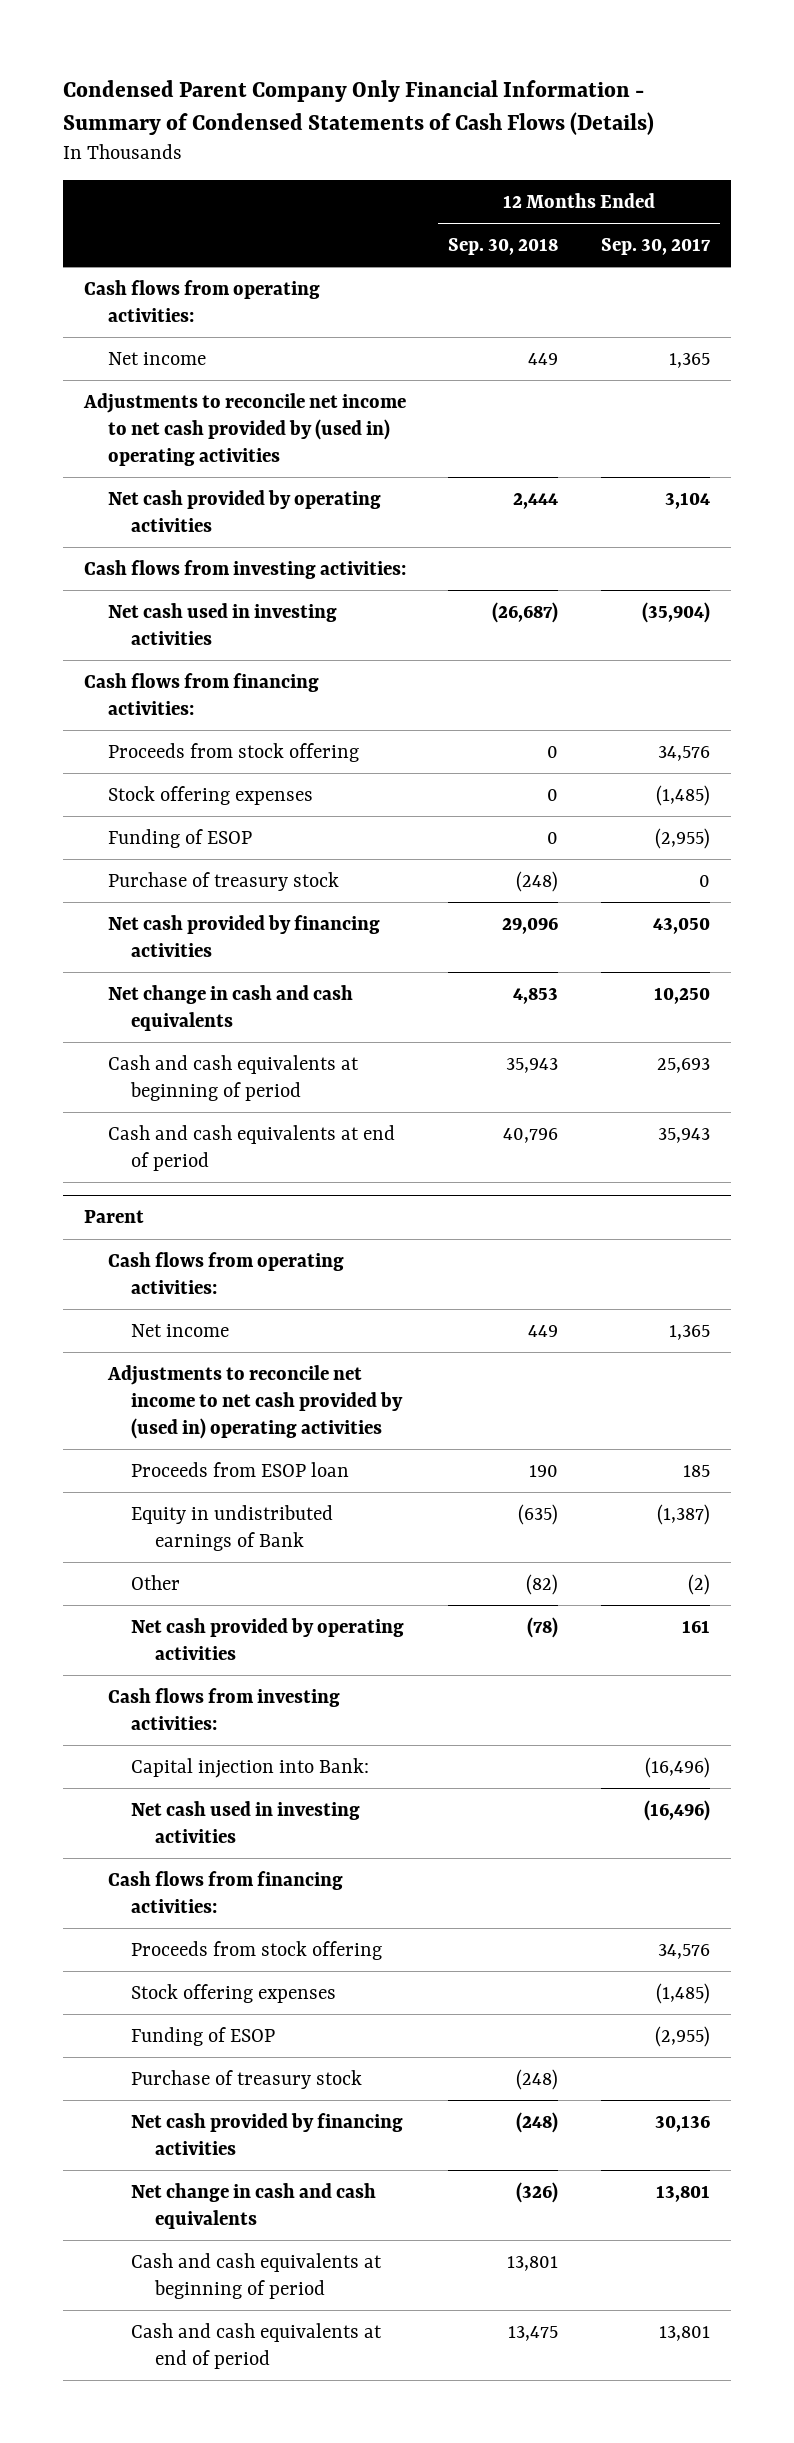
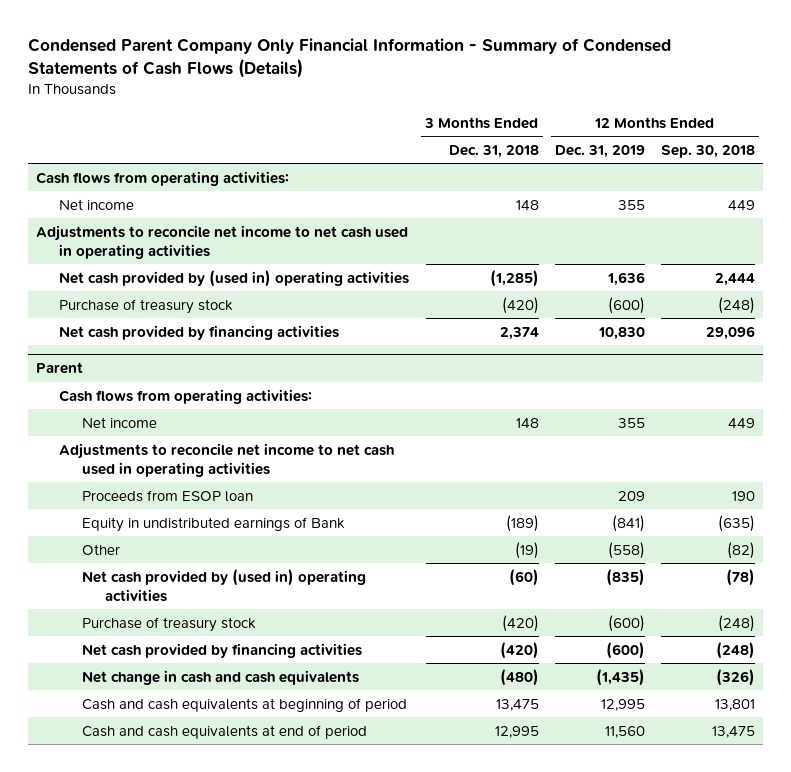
- | 12 Months Ended Sep. 30, 2018 | 12 Months Ended Sep. 30, 2017
+ | 3 Months Ended Dec. 31, 2018 | 12 Months Ended Dec. 31, 2019 | 12 Months Ended Sep. 30, 2018
- Adjustments to reconcile net income to net cash provided by (used in) operating activities
- Net cash provided by operating activities | 2,444 | 3,104
- Cash flows from investing activities:
- Net cash used in investing activities | (26,687) | (35,904)
- Cash flows from financing activities:
- Proceeds from stock offering | 0 | 34,576
- Stock offering expenses | 0 | (1,485)
- Funding of ESOP | 0 | (2,955)
+ Adjustments to reconcile net income to net cash used in operating activities
+ Net cash provided by (used in) operating activities | (1,285) | 1,636 | 2,444
- Net change in cash and cash equivalents | 4,853 | 10,250
- Cash and cash equivalents at beginning of period | 35,943 | 25,693
- Cash and cash equivalents at end of period | 40,796 | 35,943
@ Parent
- Adjustments to reconcile net income to net cash provided by (used in) operating activities
+ Adjustments to reconcile net income to net cash used in operating activities
- Net cash provided by operating activities | (78) | 161
- Cash flows from investing activities:
- Capital injection into Bank: | | (16,496)
- Net cash used in investing activities | | (16,496)
- Cash flows from financing activities:
- Proceeds from stock offering | | 34,576
- Stock offering expenses | | (1,485)
- Funding of ESOP | | (2,955)
+ Net cash provided by (used in) operating activities | (60) | (835) | (78)

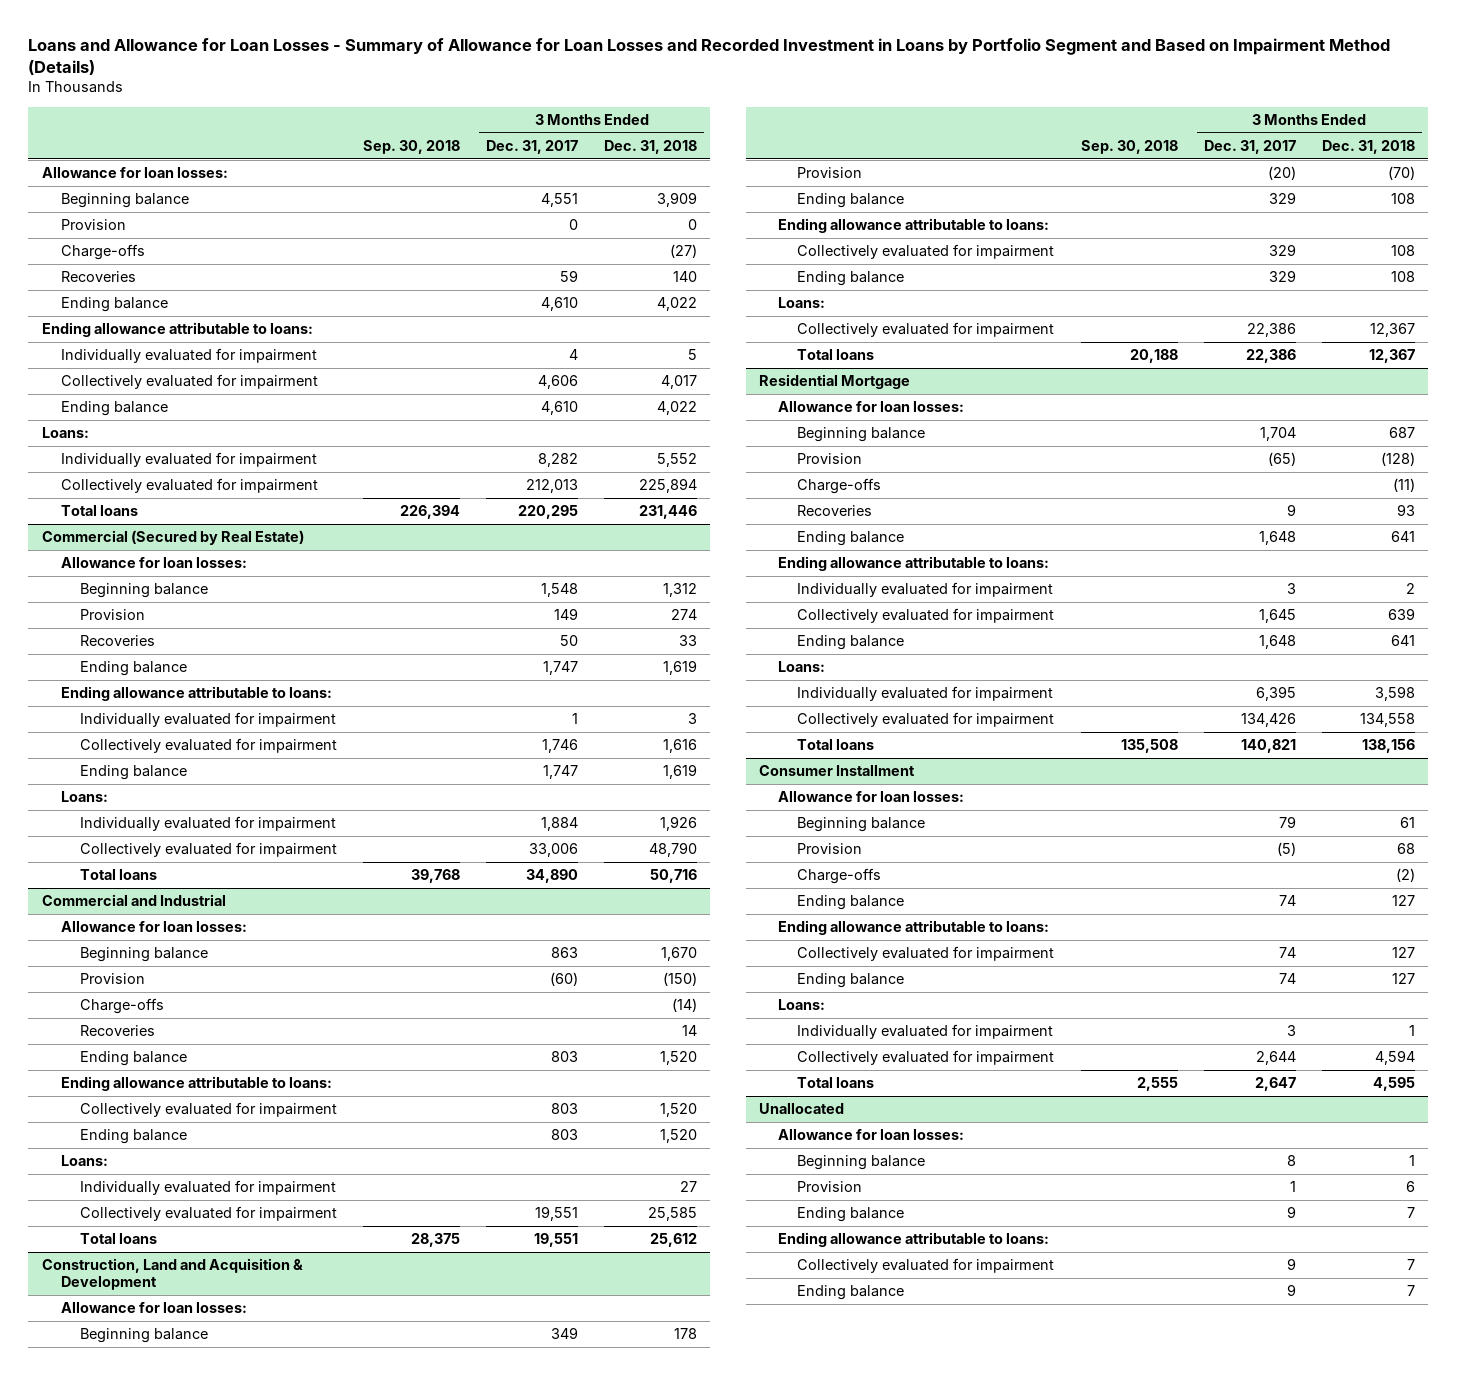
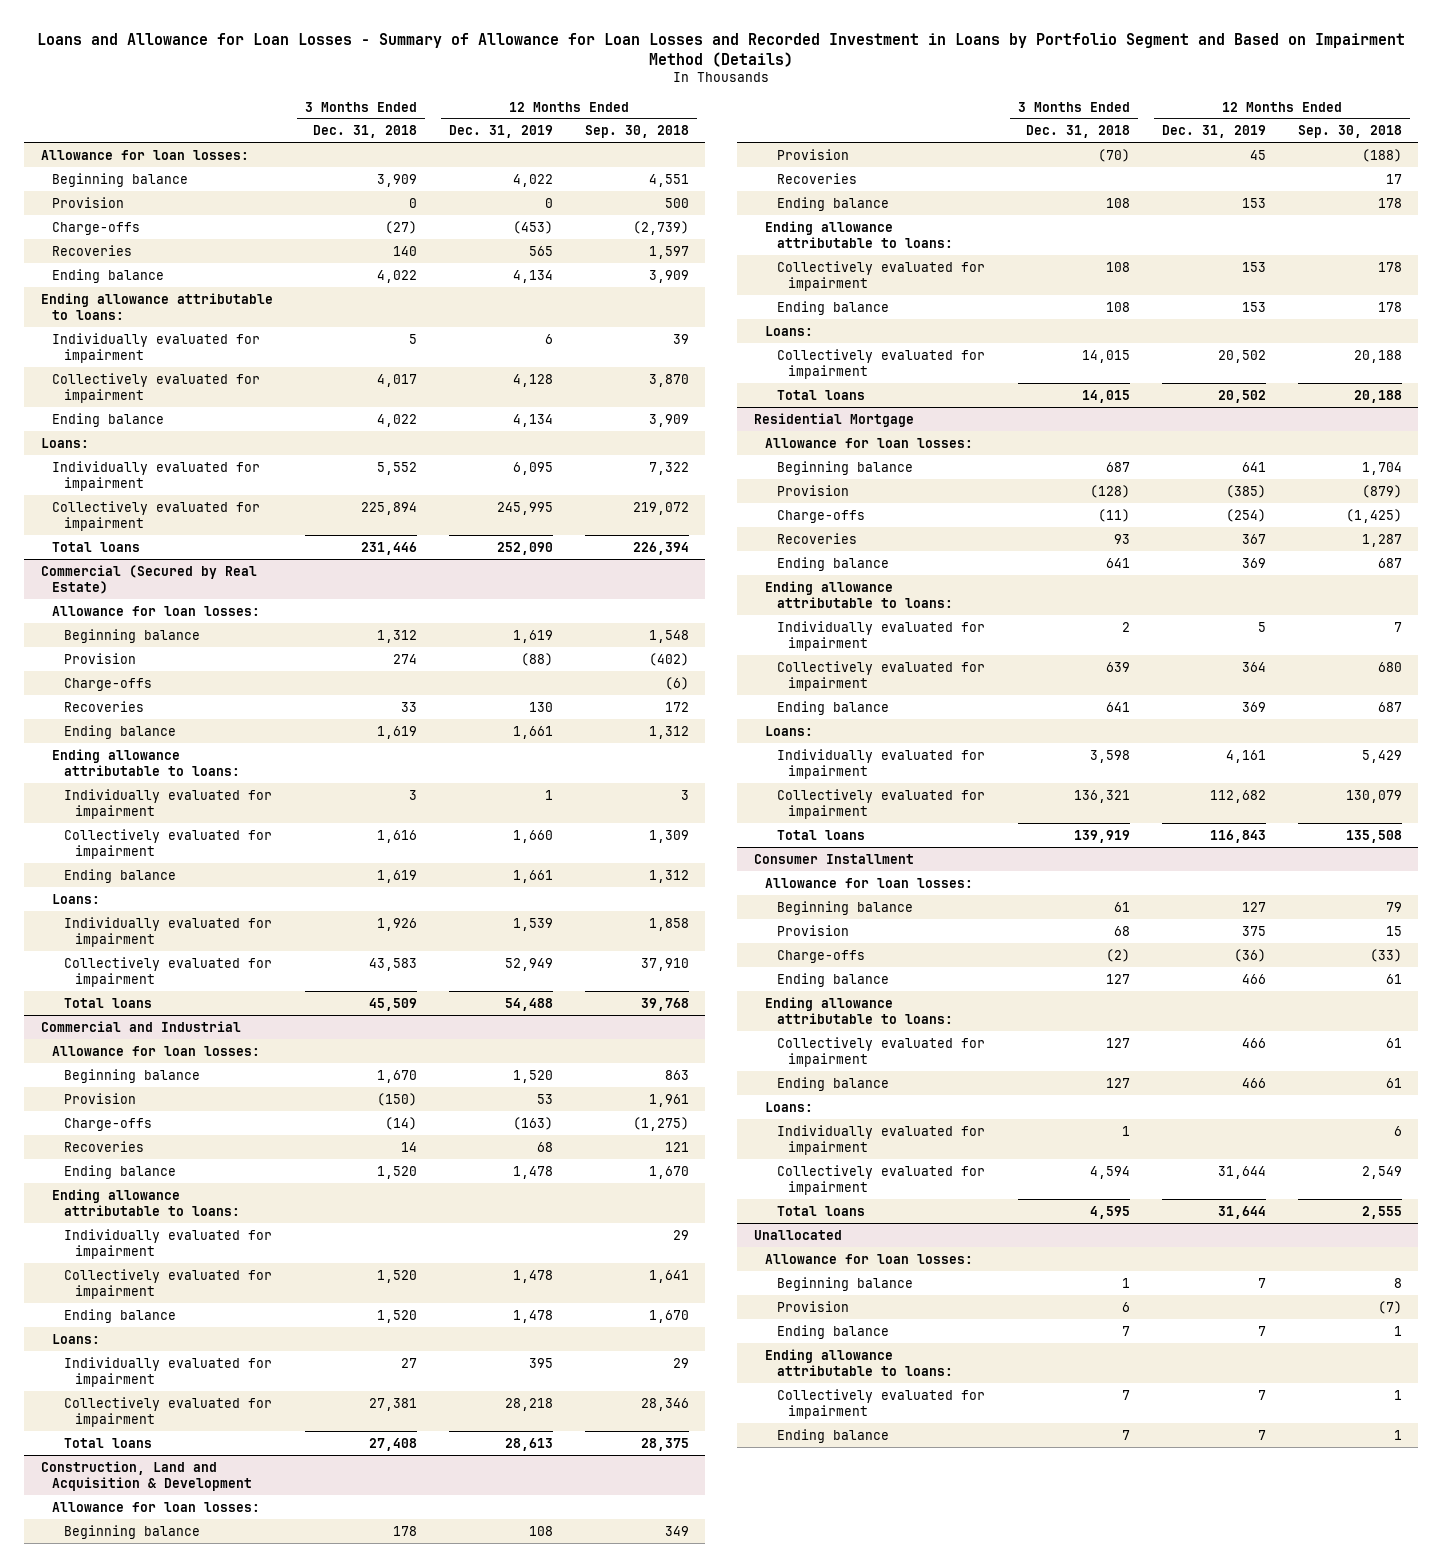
- | Sep. 30, 2018 | 3 Months Ended Dec. 31, 2017 | 3 Months Ended Dec. 31, 2018
+ | 3 Months Ended Dec. 31, 2018 | 12 Months Ended Dec. 31, 2019 | 12 Months Ended Sep. 30, 2018
@ Commercial (Secured by Real Estate)
+ Charge-offs | | | (6)
- Collectively evaluated for impairment | | 33,006 | 48,790
- Total loans | 39,768 | 34,890 | 50,716
+ Collectively evaluated for impairment | 43,583 | 52,949 | 37,910
+ Total loans | 45,509 | 54,488 | 39,768
@ Commercial and Industrial
+ Individually evaluated for impairment | | | 29
- Collectively evaluated for impairment | | 19,551 | 25,585
- Total loans | 28,375 | 19,551 | 25,612
+ Collectively evaluated for impairment | 27,381 | 28,218 | 28,346
+ Total loans | 27,408 | 28,613 | 28,375
@ Construction, Land and Acquisition & Development
+ Recoveries | | | 17
- Collectively evaluated for impairment | | 22,386 | 12,367
- Total loans | 20,188 | 22,386 | 12,367
+ Collectively evaluated for impairment | 14,015 | 20,502 | 20,188
+ Total loans | 14,015 | 20,502 | 20,188
@ Residential Mortgage
- Collectively evaluated for impairment | | 134,426 | 134,558
- Total loans | 135,508 | 140,821 | 138,156
+ Collectively evaluated for impairment | 136,321 | 112,682 | 130,079
+ Total loans | 139,919 | 116,843 | 135,508

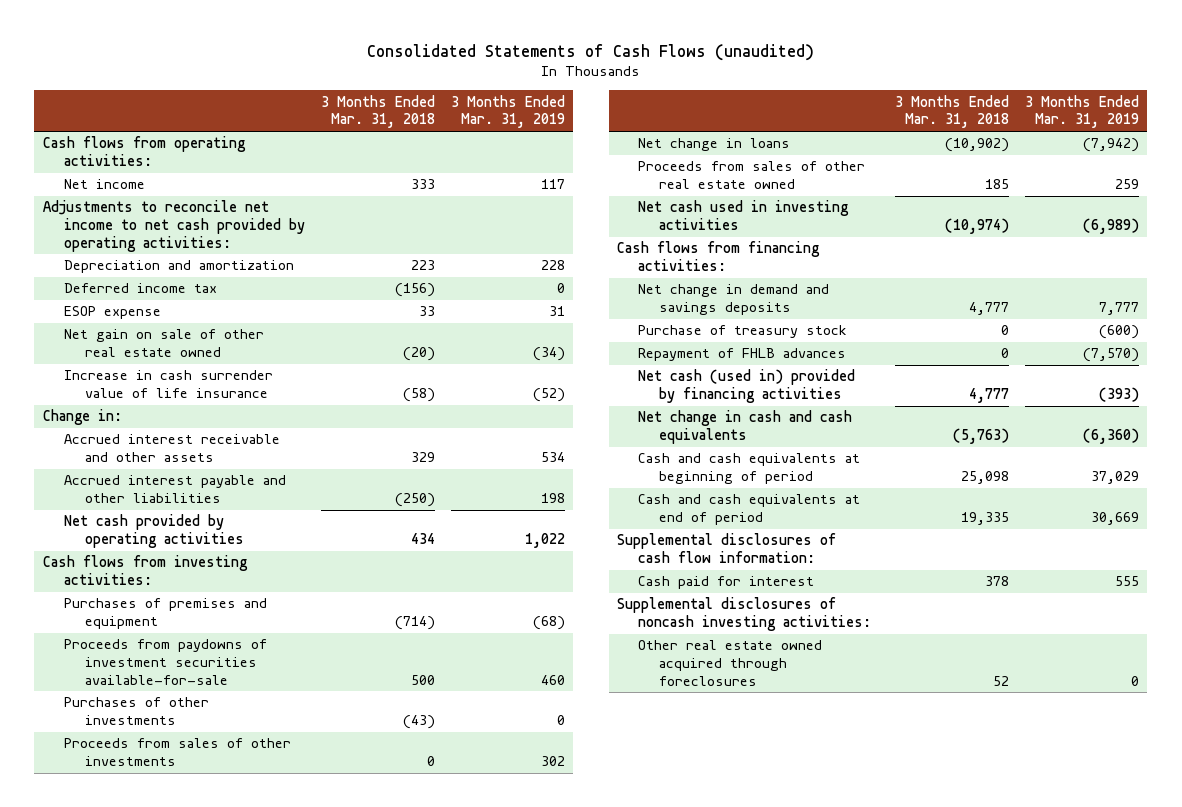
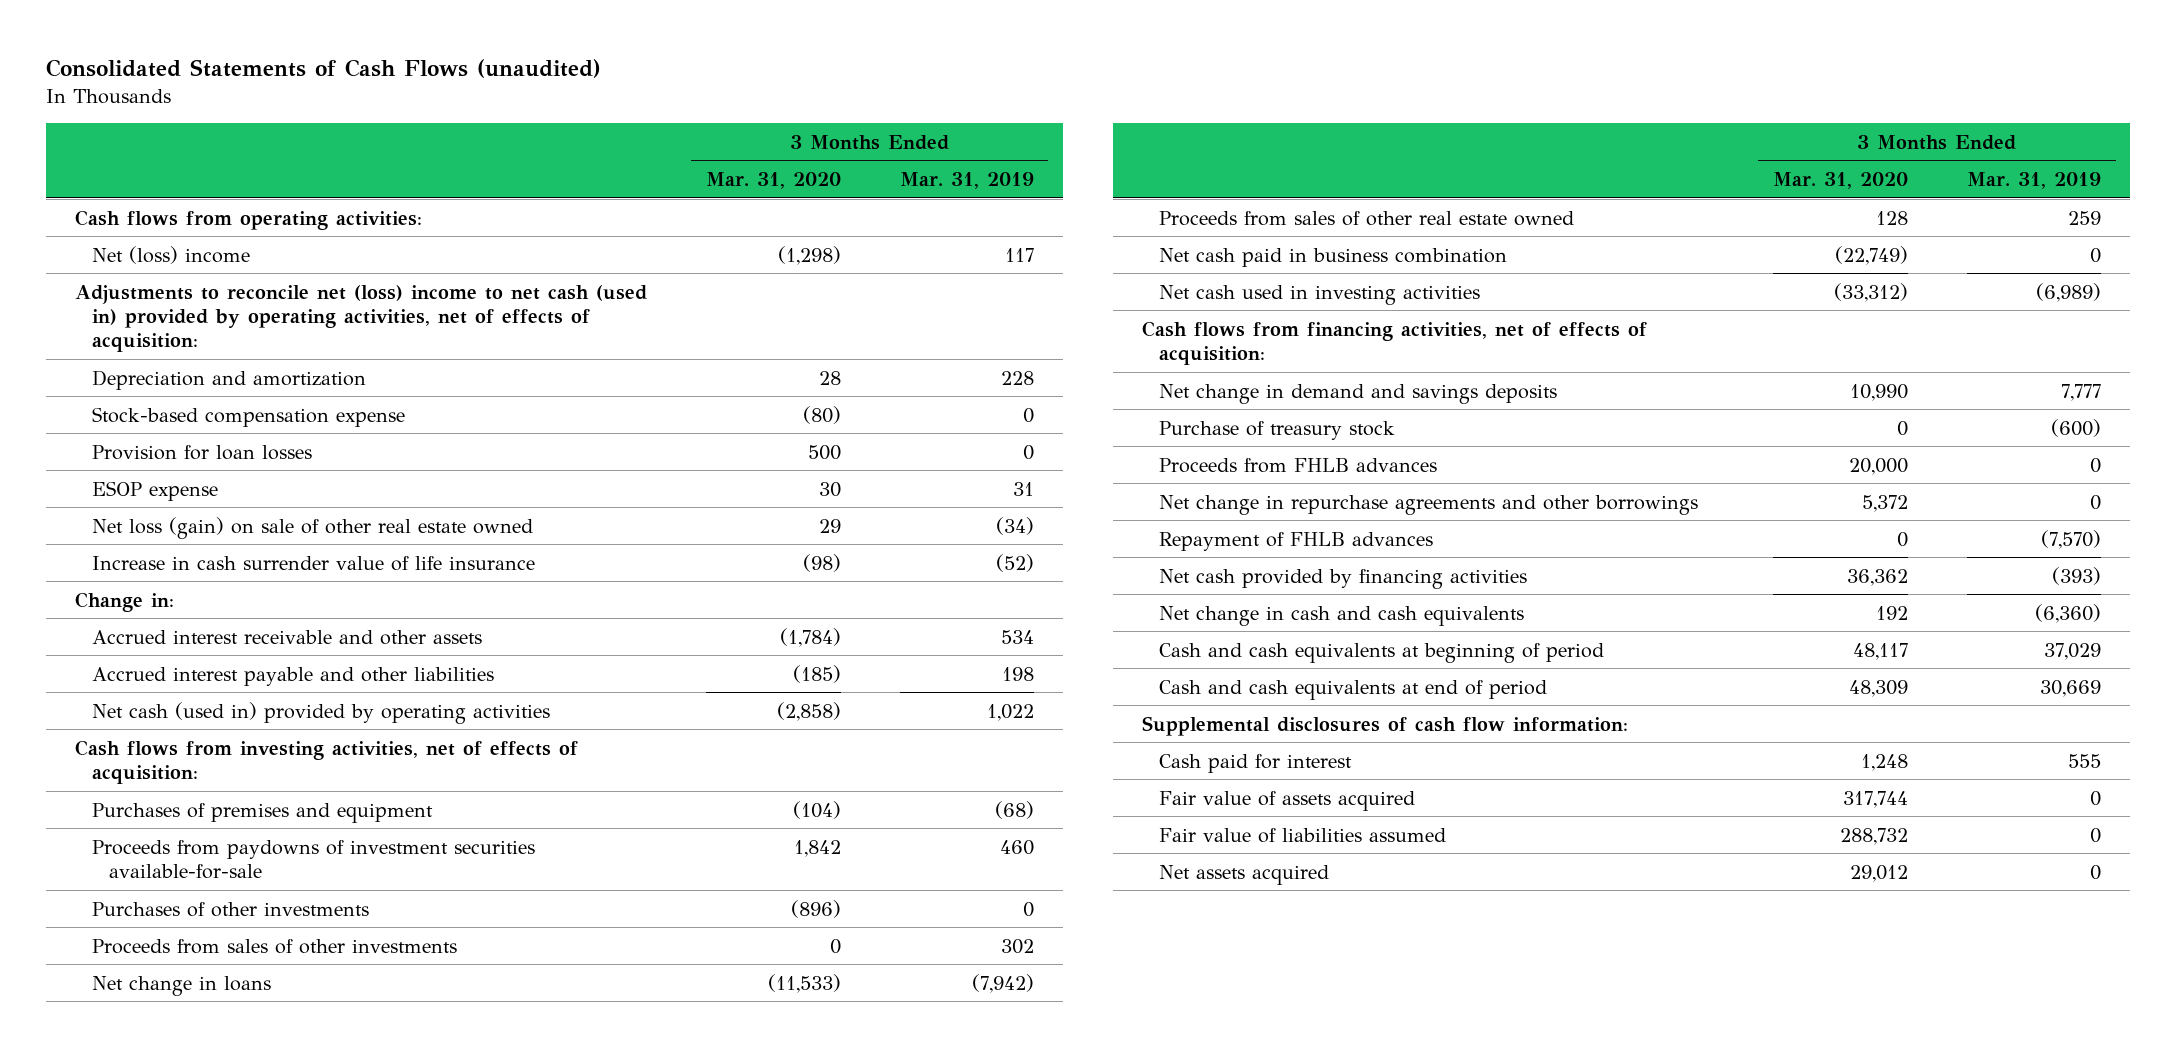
- | 3 Months Ended Mar. 31, 2018 | 3 Months Ended Mar. 31, 2019
+ | 3 Months Ended Mar. 31, 2020 | 3 Months Ended Mar. 31, 2019
- Net income | 333 | 117
- Adjustments to reconcile net income to net cash provided by operating activities:
+ Net (loss) income | (1,298) | 117
+ Adjustments to reconcile net (loss) income to net cash (used in) provided by operating activities, net of effects of acquisition:
- Deferred income tax | (156) | 0
+ Stock-based compensation expense | (80) | 0
+ Provision for loan losses | 500 | 0
- Net gain on sale of other real estate owned | (20) | (34)
+ Net loss (gain) on sale of other real estate owned | 29 | (34)
- Net cash provided by operating activities | 434 | 1,022
- Cash flows from investing activities:
+ Net cash (used in) provided by operating activities | (2,858) | 1,022
+ Cash flows from investing activities, net of effects of acquisition:
+ Net cash paid in business combination | (22,749) | 0
- Cash flows from financing activities:
+ Cash flows from financing activities, net of effects of acquisition:
+ Proceeds from FHLB advances | 20,000 | 0
+ Net change in repurchase agreements and other borrowings | 5,372 | 0
- Net cash (used in) provided by financing activities | 4,777 | (393)
+ Net cash provided by financing activities | 36,362 | (393)
- Supplemental disclosures of noncash investing activities:
- Other real estate owned acquired through foreclosures | 52 | 0
+ Fair value of assets acquired | 317,744 | 0
+ Fair value of liabilities assumed | 288,732 | 0
+ Net assets acquired | 29,012 | 0

